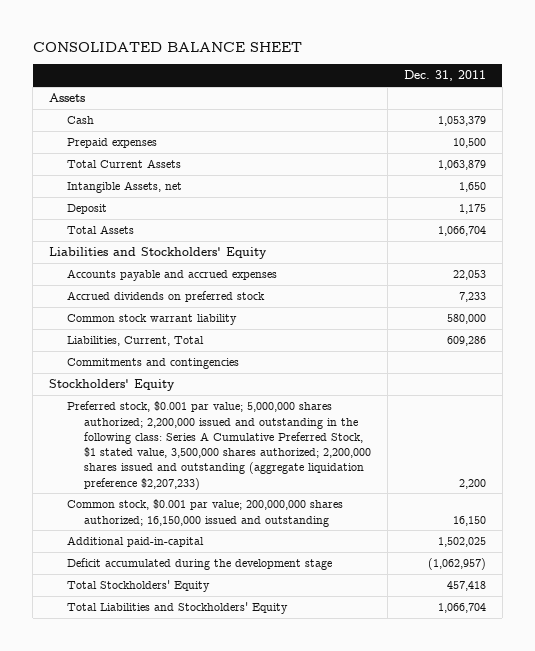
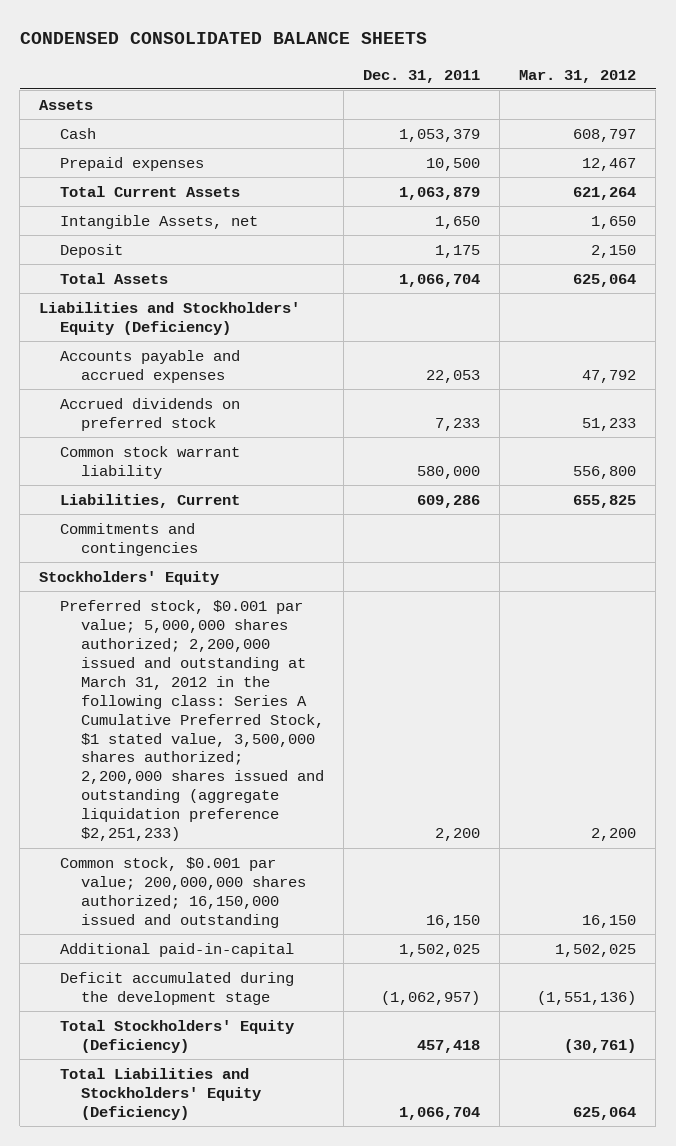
- CONSOLIDATED BALANCE SHEET
+ CONDENSED CONSOLIDATED BALANCE SHEETS
- | Dec. 31, 2011
+ | Dec. 31, 2011 | Mar. 31, 2012
- Liabilities and Stockholders' Equity
+ Liabilities and Stockholders' Equity (Deficiency)
- Liabilities, Current, Total | 609,286
+ Liabilities, Current | 609,286 | 655,825
- Preferred stock, $0.001 par value; 5,000,000 shares authorized; 2,200,000 issued and outstanding in the following class: Series A Cumulative Preferred Stock, $1 stated value, 3,500,000 shares authorized; 2,200,000 shares issued and outstanding (aggregate liquidation preference $2,207,233) | 2,200
+ Preferred stock, $0.001 par value; 5,000,000 shares authorized; 2,200,000 issued and outstanding at March 31, 2012 in the following class: Series A Cumulative Preferred Stock, $1 stated value, 3,500,000 shares authorized; 2,200,000 shares issued and outstanding (aggregate liquidation preference $2,251,233) | 2,200 | 2,200
- Total Stockholders' Equity | 457,418
- Total Liabilities and Stockholders' Equity | 1,066,704
+ Total Stockholders' Equity (Deficiency) | 457,418 | (30,761)
+ Total Liabilities and Stockholders' Equity (Deficiency) | 1,066,704 | 625,064

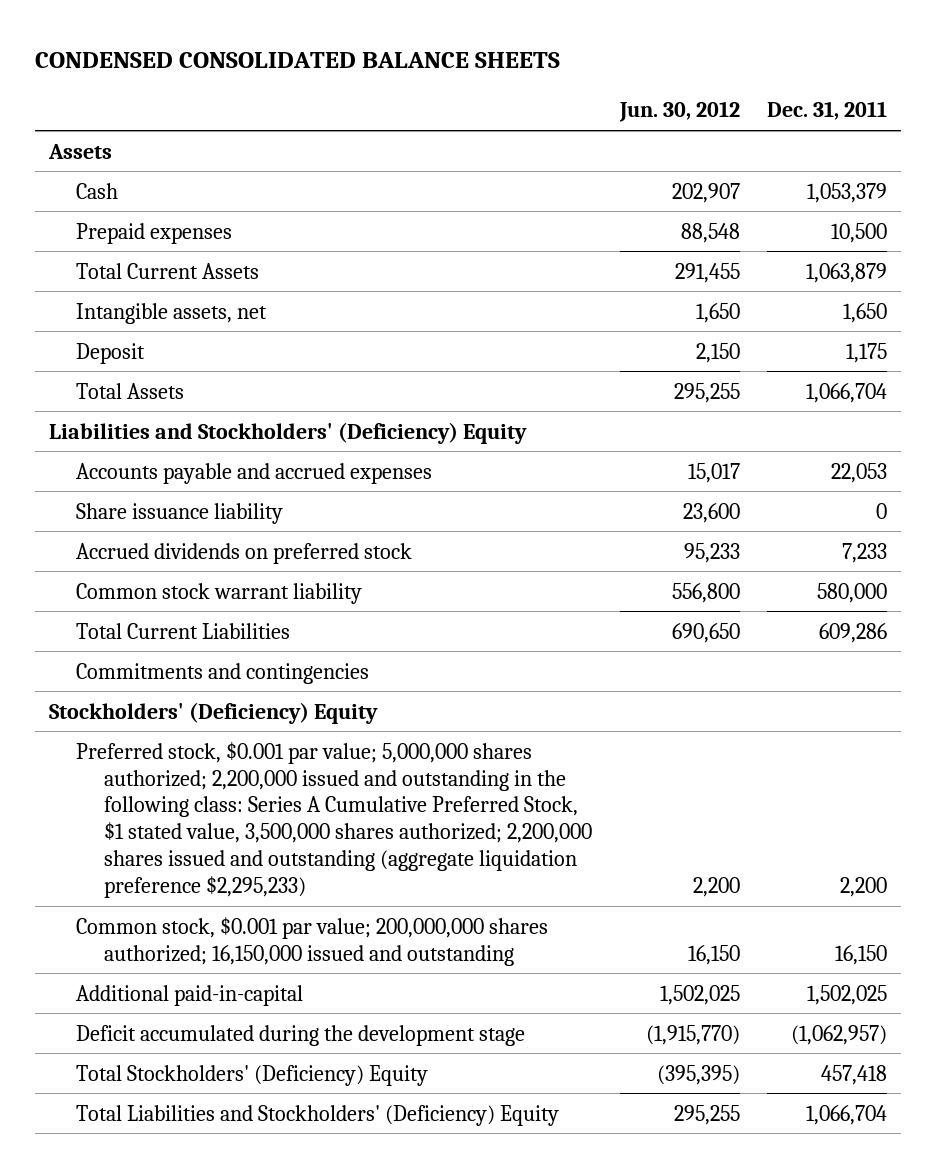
- | Dec. 31, 2011 | Mar. 31, 2012
+ | Jun. 30, 2012 | Dec. 31, 2011
- Intangible Assets, net | 1,650 | 1,650
+ Intangible assets, net | 1,650 | 1,650
- Liabilities and Stockholders' Equity (Deficiency)
+ Liabilities and Stockholders' (Deficiency) Equity
+ Share issuance liability | 23,600 | 0
- Liabilities, Current | 609,286 | 655,825
+ Total Current Liabilities | 690,650 | 609,286
- Stockholders' Equity
- Preferred stock, $0.001 par value; 5,000,000 shares authorized; 2,200,000 issued and outstanding at March 31, 2012 in the following class: Series A Cumulative Preferred Stock, $1 stated value, 3,500,000 shares authorized; 2,200,000 shares issued and outstanding (aggregate liquidation preference $2,251,233) | 2,200 | 2,200
+ Stockholders' (Deficiency) Equity
+ Preferred stock, $0.001 par value; 5,000,000 shares authorized; 2,200,000 issued and outstanding in the following class: Series A Cumulative Preferred Stock, $1 stated value, 3,500,000 shares authorized; 2,200,000 shares issued and outstanding (aggregate liquidation preference $2,295,233) | 2,200 | 2,200
- Total Stockholders' Equity (Deficiency) | 457,418 | (30,761)
- Total Liabilities and Stockholders' Equity (Deficiency) | 1,066,704 | 625,064
+ Total Stockholders' (Deficiency) Equity | (395,395) | 457,418
+ Total Liabilities and Stockholders' (Deficiency) Equity | 295,255 | 1,066,704

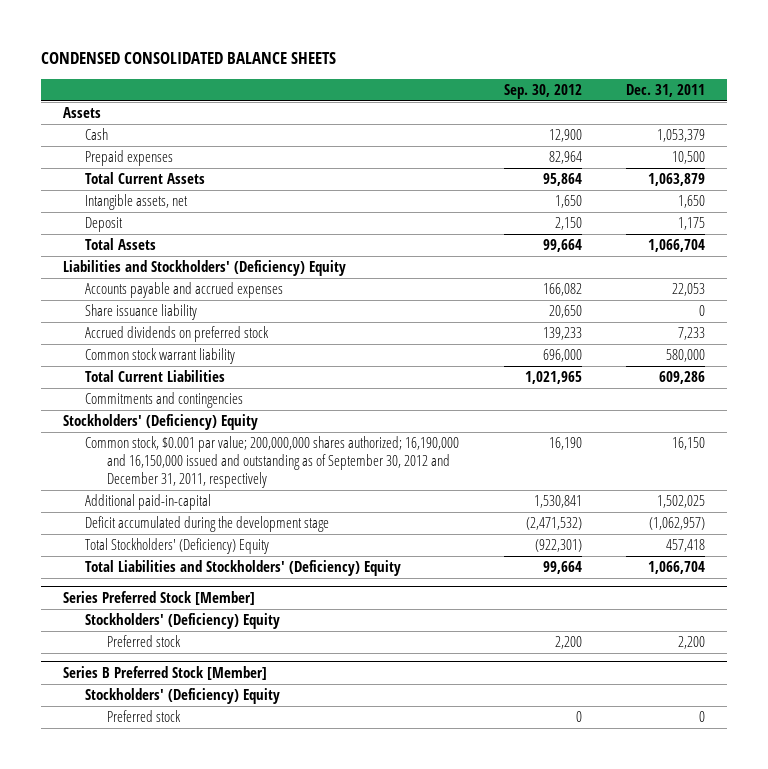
- | Jun. 30, 2012 | Dec. 31, 2011
+ | Sep. 30, 2012 | Dec. 31, 2011
- Preferred stock, $0.001 par value; 5,000,000 shares authorized; 2,200,000 issued and outstanding in the following class: Series A Cumulative Preferred Stock, $1 stated value, 3,500,000 shares authorized; 2,200,000 shares issued and outstanding (aggregate liquidation preference $2,295,233) | 2,200 | 2,200
- Common stock, $0.001 par value; 200,000,000 shares authorized; 16,150,000 issued and outstanding | 16,150 | 16,150
+ Common stock, $0.001 par value; 200,000,000 shares authorized; 16,190,000 and 16,150,000 issued and outstanding as of September 30, 2012 and December 31, 2011, respectively | 16,190 | 16,150
+ Series Preferred Stock [Member]
+ Stockholders' (Deficiency) Equity
+ Preferred stock | 2,200 | 2,200
+ Series B Preferred Stock [Member]
+ Stockholders' (Deficiency) Equity
+ Preferred stock | 0 | 0

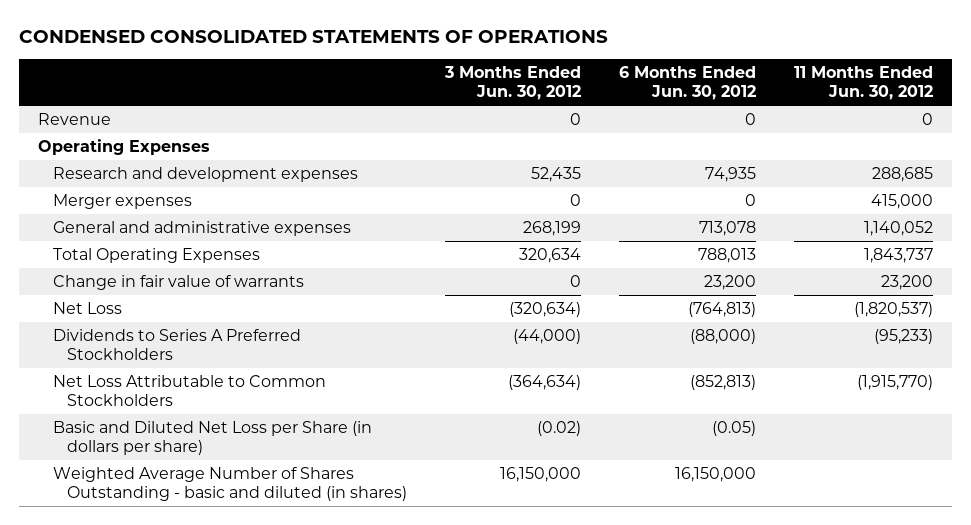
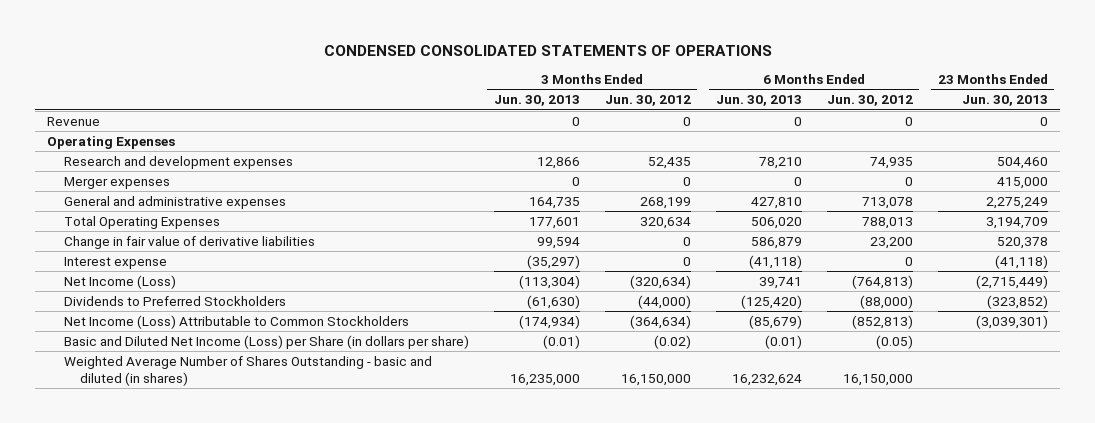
- | 3 Months Ended Jun. 30, 2012 | 6 Months Ended Jun. 30, 2012 | 11 Months Ended Jun. 30, 2012
+ | 3 Months Ended Jun. 30, 2013 | 3 Months Ended Jun. 30, 2012 | 6 Months Ended Jun. 30, 2013 | 6 Months Ended Jun. 30, 2012 | 23 Months Ended Jun. 30, 2013
- Change in fair value of warrants | 0 | 23,200 | 23,200
- Net Loss | (320,634) | (764,813) | (1,820,537)
- Dividends to Series A Preferred Stockholders | (44,000) | (88,000) | (95,233)
- Net Loss Attributable to Common Stockholders | (364,634) | (852,813) | (1,915,770)
- Basic and Diluted Net Loss per Share (in dollars per share) | (0.02) | (0.05) |
+ Change in fair value of derivative liabilities | 99,594 | 0 | 586,879 | 23,200 | 520,378
+ Interest expense | (35,297) | 0 | (41,118) | 0 | (41,118)
+ Net Income (Loss) | (113,304) | (320,634) | 39,741 | (764,813) | (2,715,449)
+ Dividends to Preferred Stockholders | (61,630) | (44,000) | (125,420) | (88,000) | (323,852)
+ Net Income (Loss) Attributable to Common Stockholders | (174,934) | (364,634) | (85,679) | (852,813) | (3,039,301)
+ Basic and Diluted Net Income (Loss) per Share (in dollars per share) | (0.01) | (0.02) | (0.01) | (0.05) |

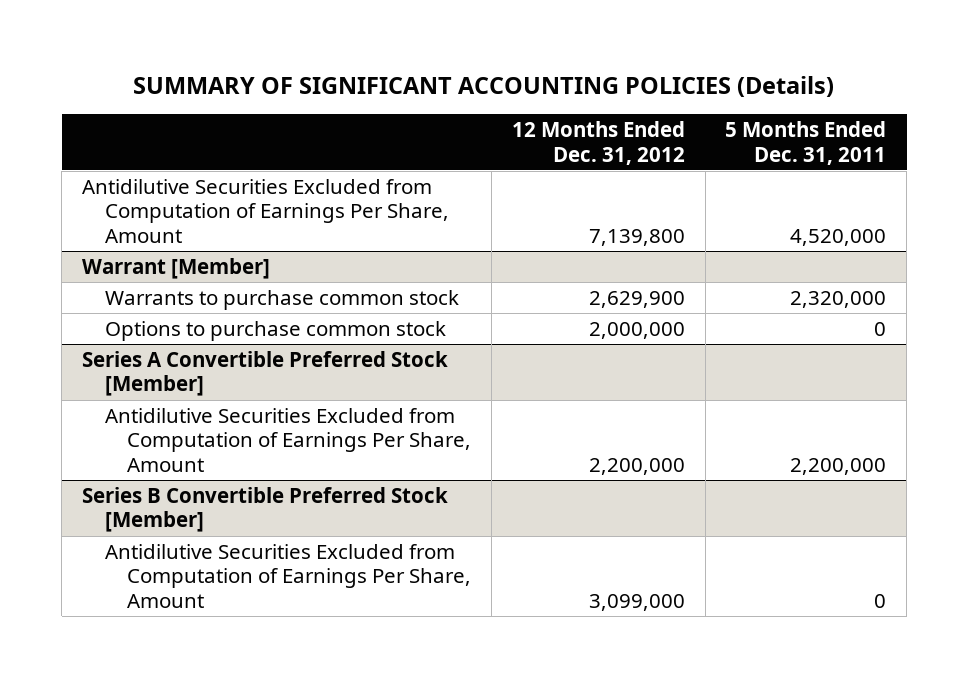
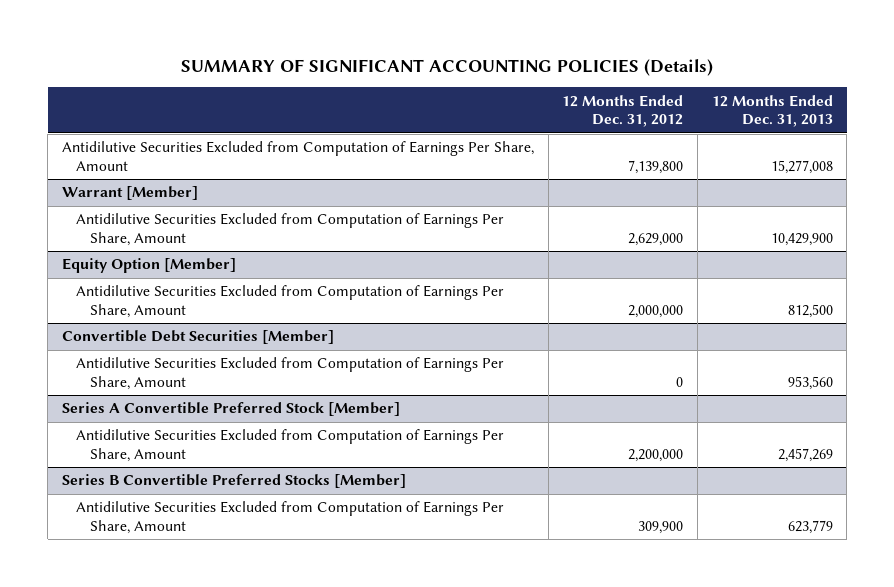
- | 12 Months Ended Dec. 31, 2012 | 5 Months Ended Dec. 31, 2011
+ | 12 Months Ended Dec. 31, 2012 | 12 Months Ended Dec. 31, 2013
@ Warrant [Member]
- Warrants to purchase common stock | 2,629,900 | 2,320,000
- Options to purchase common stock | 2,000,000 | 0
+ Antidilutive Securities Excluded from Computation of Earnings Per Share, Amount | 2,629,000 | 10,429,900
+ Equity Option [Member]
+ Antidilutive Securities Excluded from Computation of Earnings Per Share, Amount | 2,000,000 | 812,500
+ Convertible Debt Securities [Member]
+ Antidilutive Securities Excluded from Computation of Earnings Per Share, Amount | 0 | 953,560
- Series B Convertible Preferred Stock [Member]
- Antidilutive Securities Excluded from Computation of Earnings Per Share, Amount | 3,099,000 | 0
+ Series B Convertible Preferred Stocks [Member]
+ Antidilutive Securities Excluded from Computation of Earnings Per Share, Amount | 309,900 | 623,779

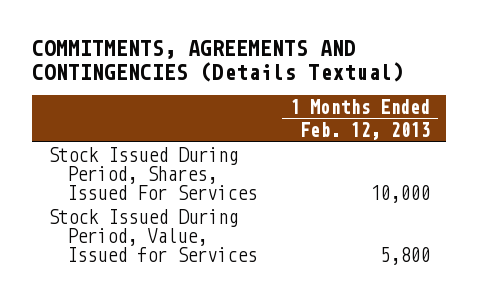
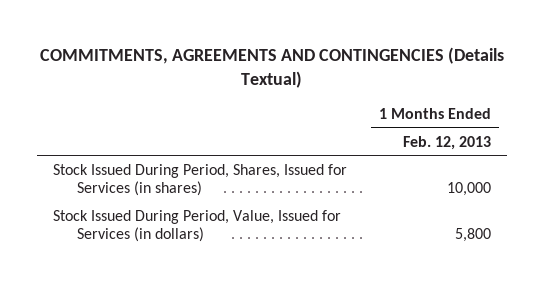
- Stock Issued During Period, Shares, Issued For Services | 10,000
- Stock Issued During Period, Value, Issued for Services | 5,800
+ Stock Issued During Period, Shares, Issued for Services (in shares) | 10,000
+ Stock Issued During Period, Value, Issued for Services (in dollars) | 5,800

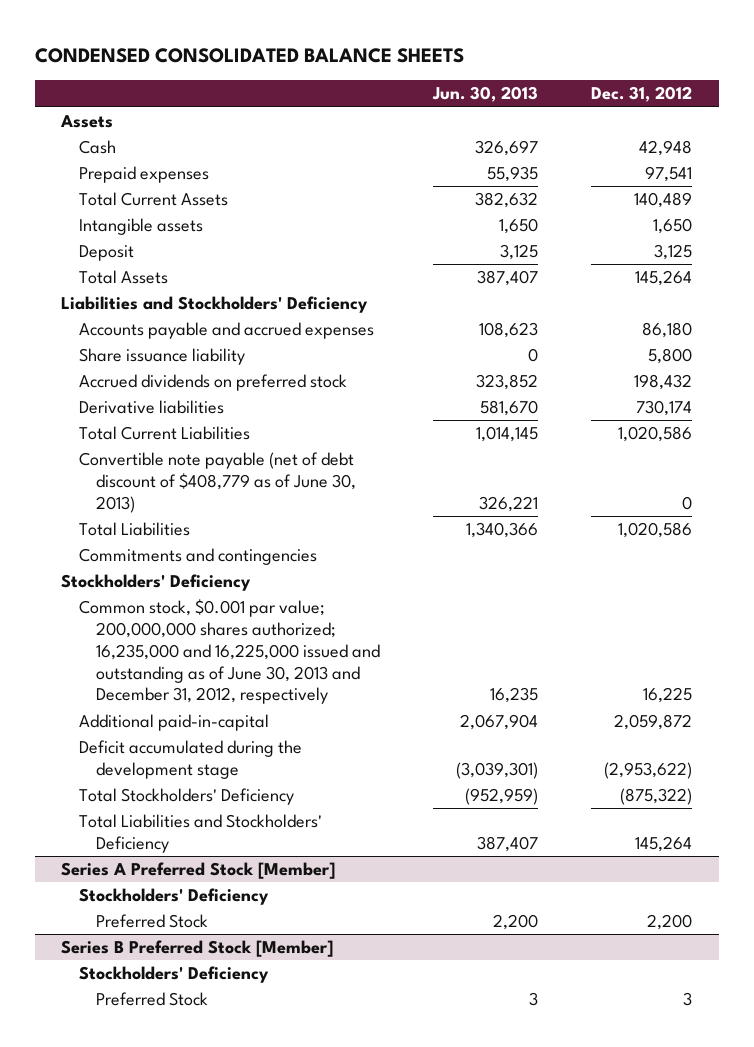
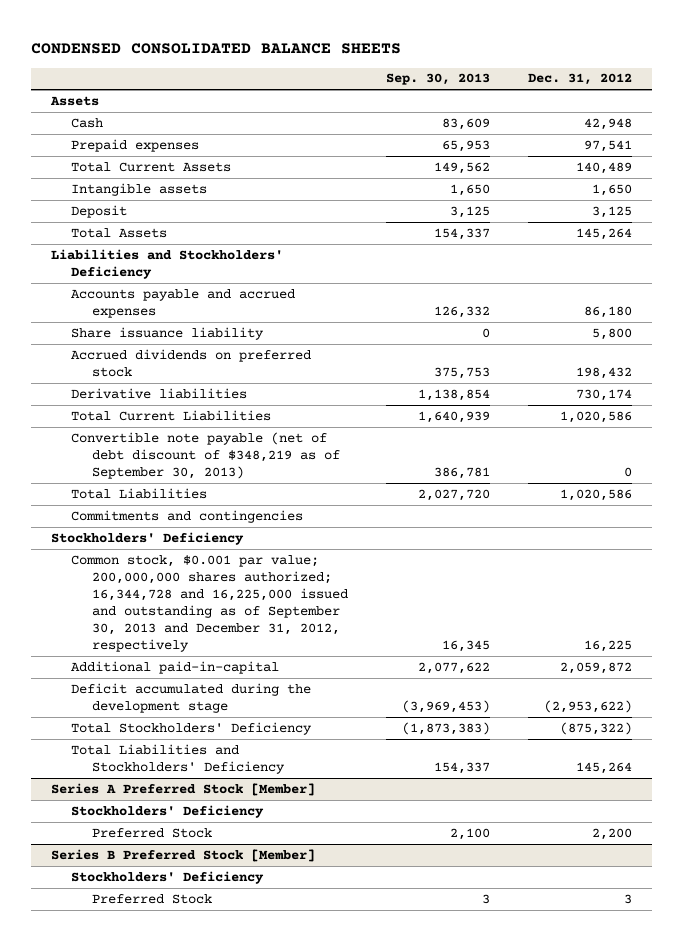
- | Jun. 30, 2013 | Dec. 31, 2012
+ | Sep. 30, 2013 | Dec. 31, 2012
- Convertible note payable (net of debt discount of $408,779 as of June 30, 2013) | 326,221 | 0
+ Convertible note payable (net of debt discount of $348,219 as of September 30, 2013) | 386,781 | 0
- Common stock, $0.001 par value; 200,000,000 shares authorized; 16,235,000 and 16,225,000 issued and outstanding as of June 30, 2013 and December 31, 2012, respectively | 16,235 | 16,225
+ Common stock, $0.001 par value; 200,000,000 shares authorized; 16,344,728 and 16,225,000 issued and outstanding as of September 30, 2013 and December 31, 2012, respectively | 16,345 | 16,225

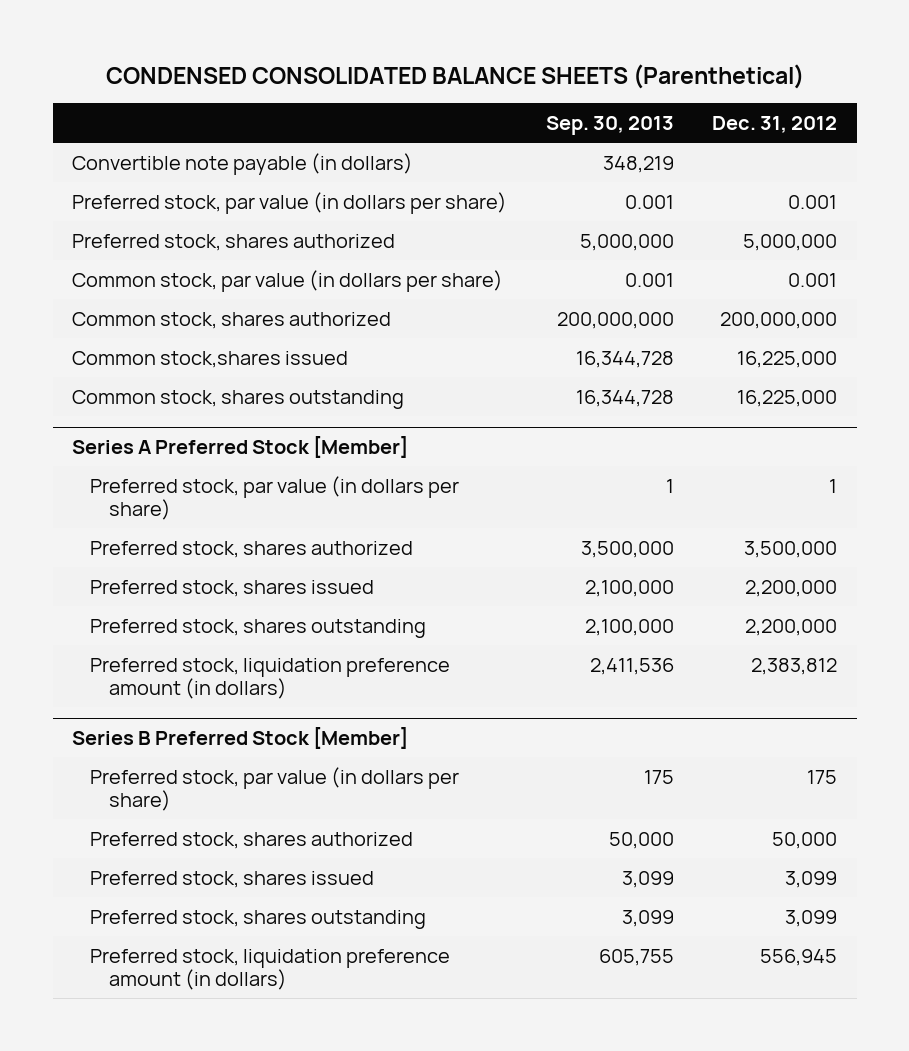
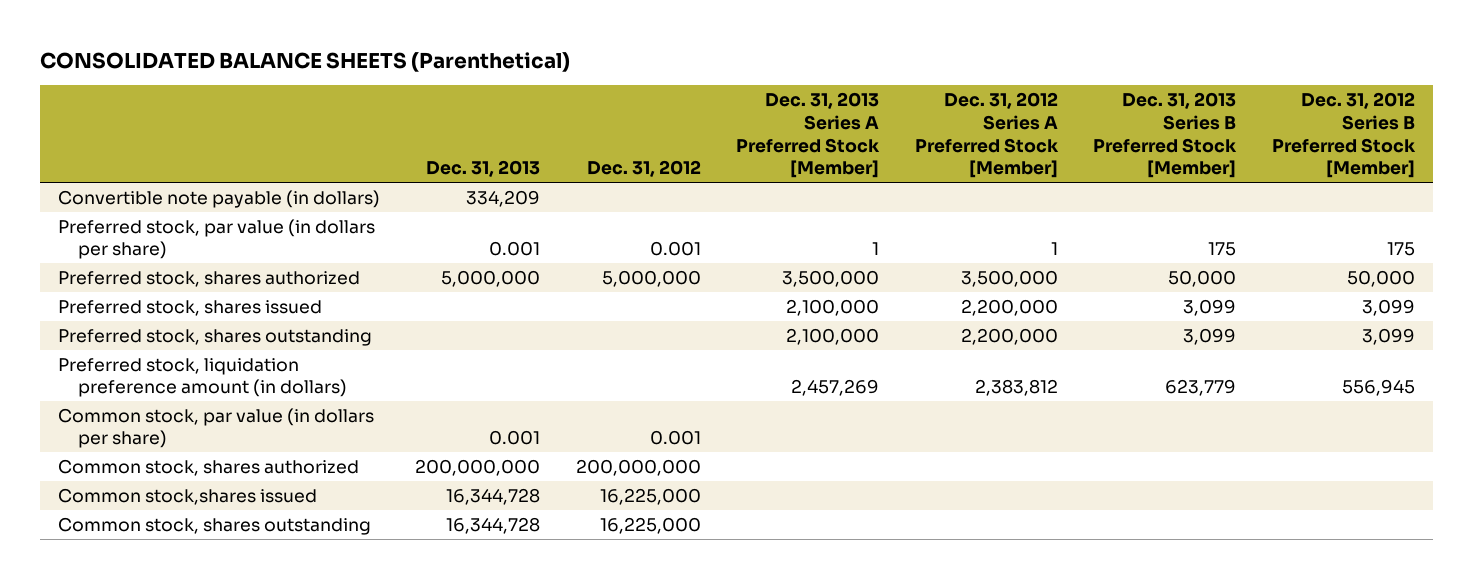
- CONDENSED CONSOLIDATED BALANCE SHEETS (Parenthetical)
+ CONSOLIDATED BALANCE SHEETS (Parenthetical)
- | Sep. 30, 2013 | Dec. 31, 2012
+ | Dec. 31, 2013 | Dec. 31, 2012 | Dec. 31, 2013 Series A Preferred Stock [Member] | Dec. 31, 2012 Series A Preferred Stock [Member] | Dec. 31, 2013 Series B Preferred Stock [Member] | Dec. 31, 2012 Series B Preferred Stock [Member]
+ Preferred stock, shares issued | | | 2,100,000 | 2,200,000 | 3,099 | 3,099
+ Preferred stock, shares outstanding | | | 2,100,000 | 2,200,000 | 3,099 | 3,099
+ Preferred stock, liquidation preference amount (in dollars) | | | 2,457,269 | 2,383,812 | 623,779 | 556,945
- Series A Preferred Stock [Member]
- Preferred stock, par value (in dollars per share) | 1 | 1
- Preferred stock, shares authorized | 3,500,000 | 3,500,000
- Preferred stock, shares issued | 2,100,000 | 2,200,000
- Preferred stock, shares outstanding | 2,100,000 | 2,200,000
- Preferred stock, liquidation preference amount (in dollars) | 2,411,536 | 2,383,812
- Series B Preferred Stock [Member]
- Preferred stock, par value (in dollars per share) | 175 | 175
- Preferred stock, shares authorized | 50,000 | 50,000
- Preferred stock, shares issued | 3,099 | 3,099
- Preferred stock, shares outstanding | 3,099 | 3,099
- Preferred stock, liquidation preference amount (in dollars) | 605,755 | 556,945

